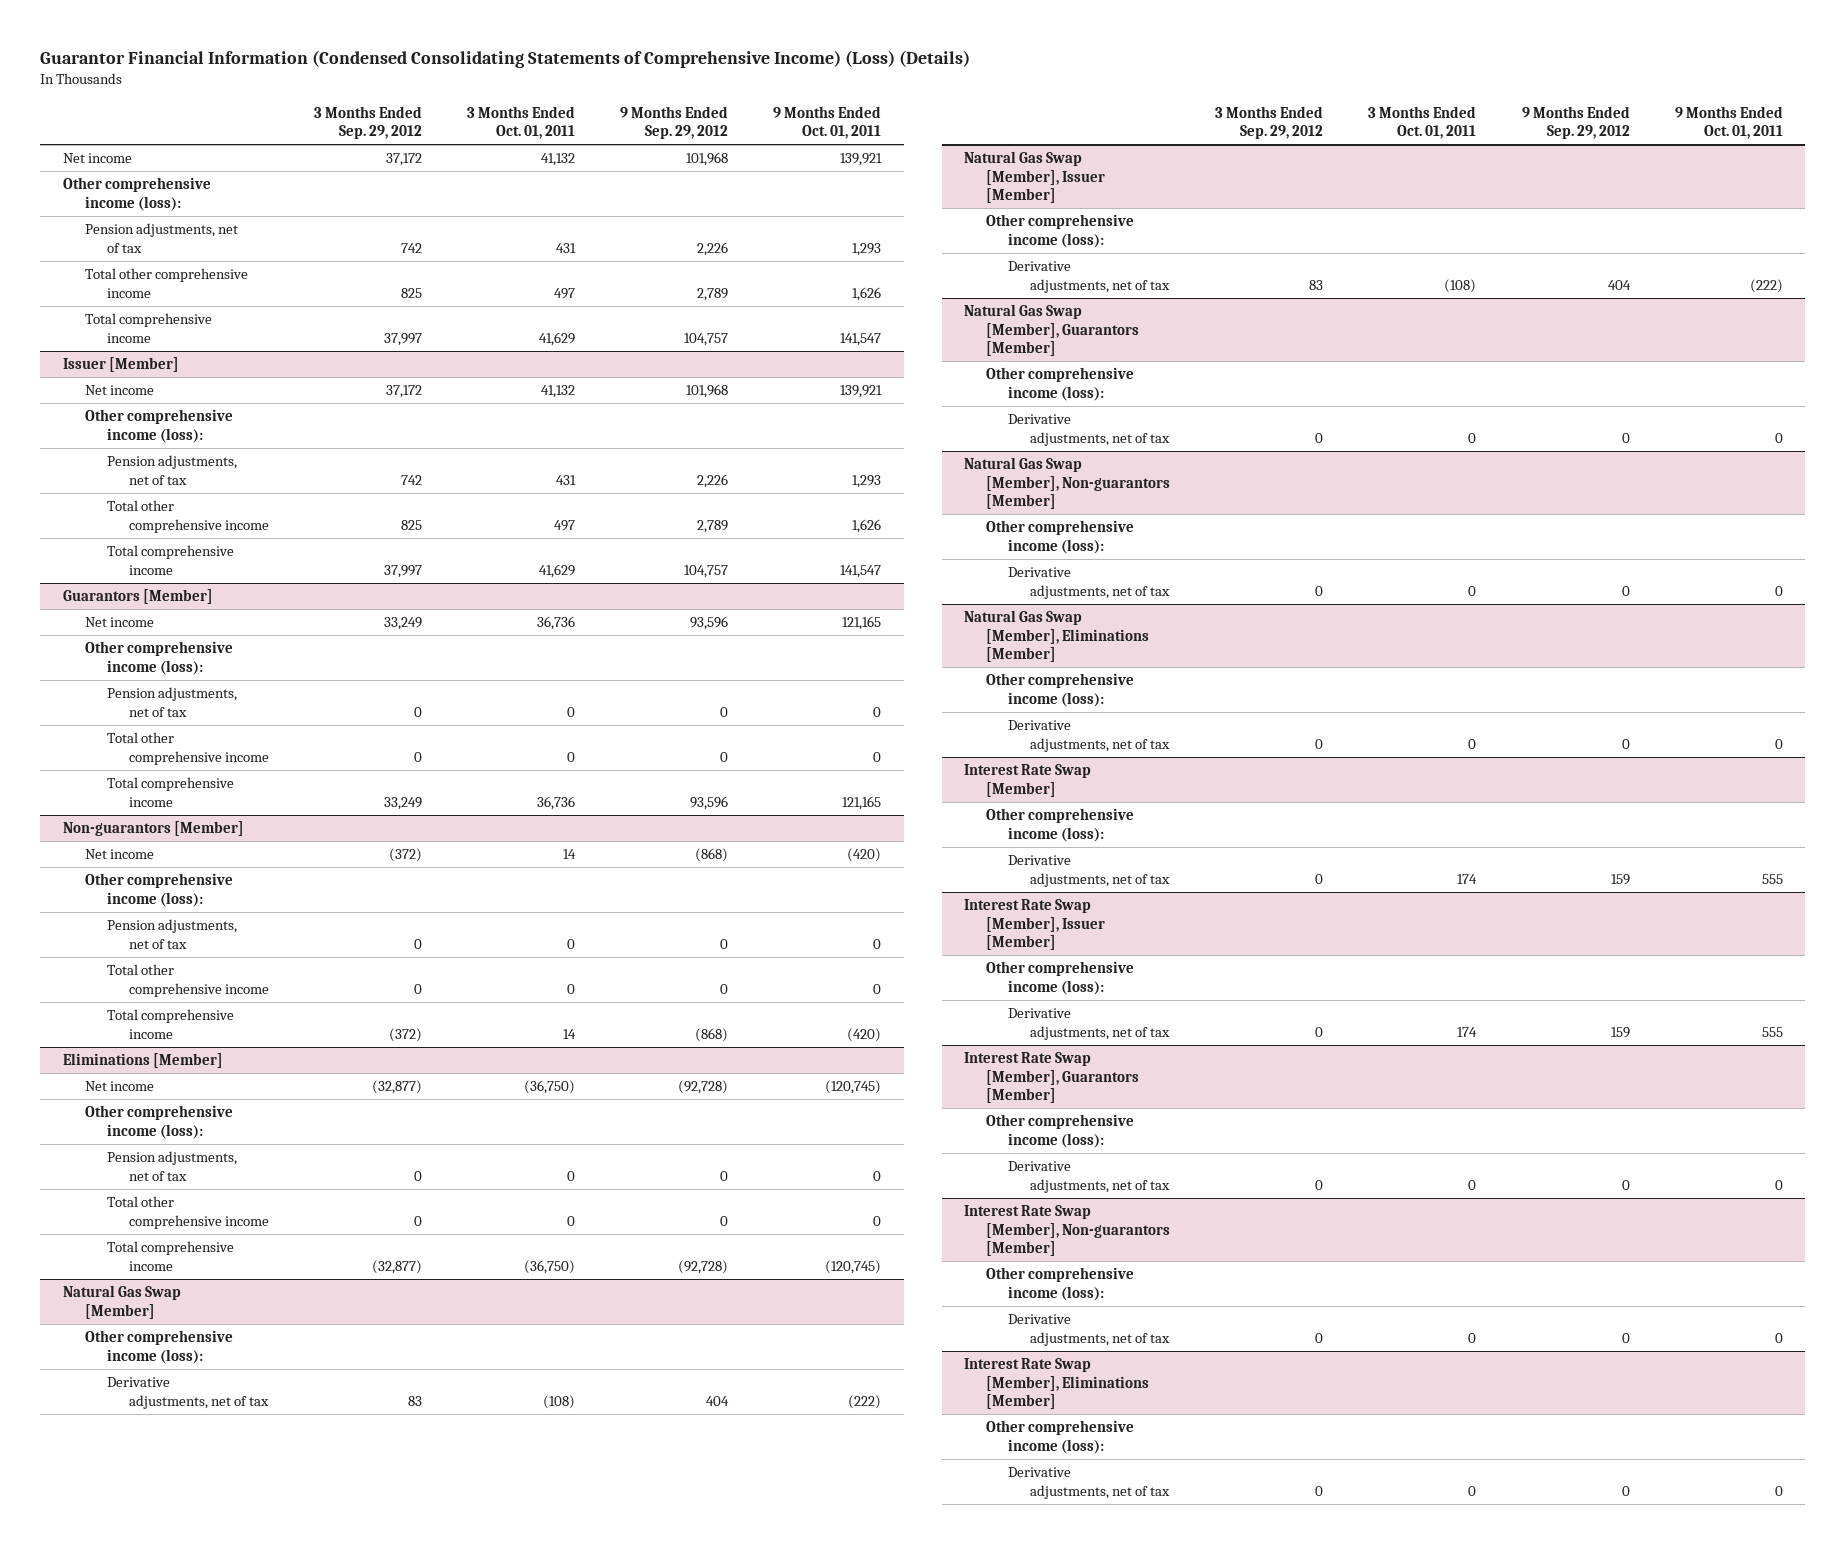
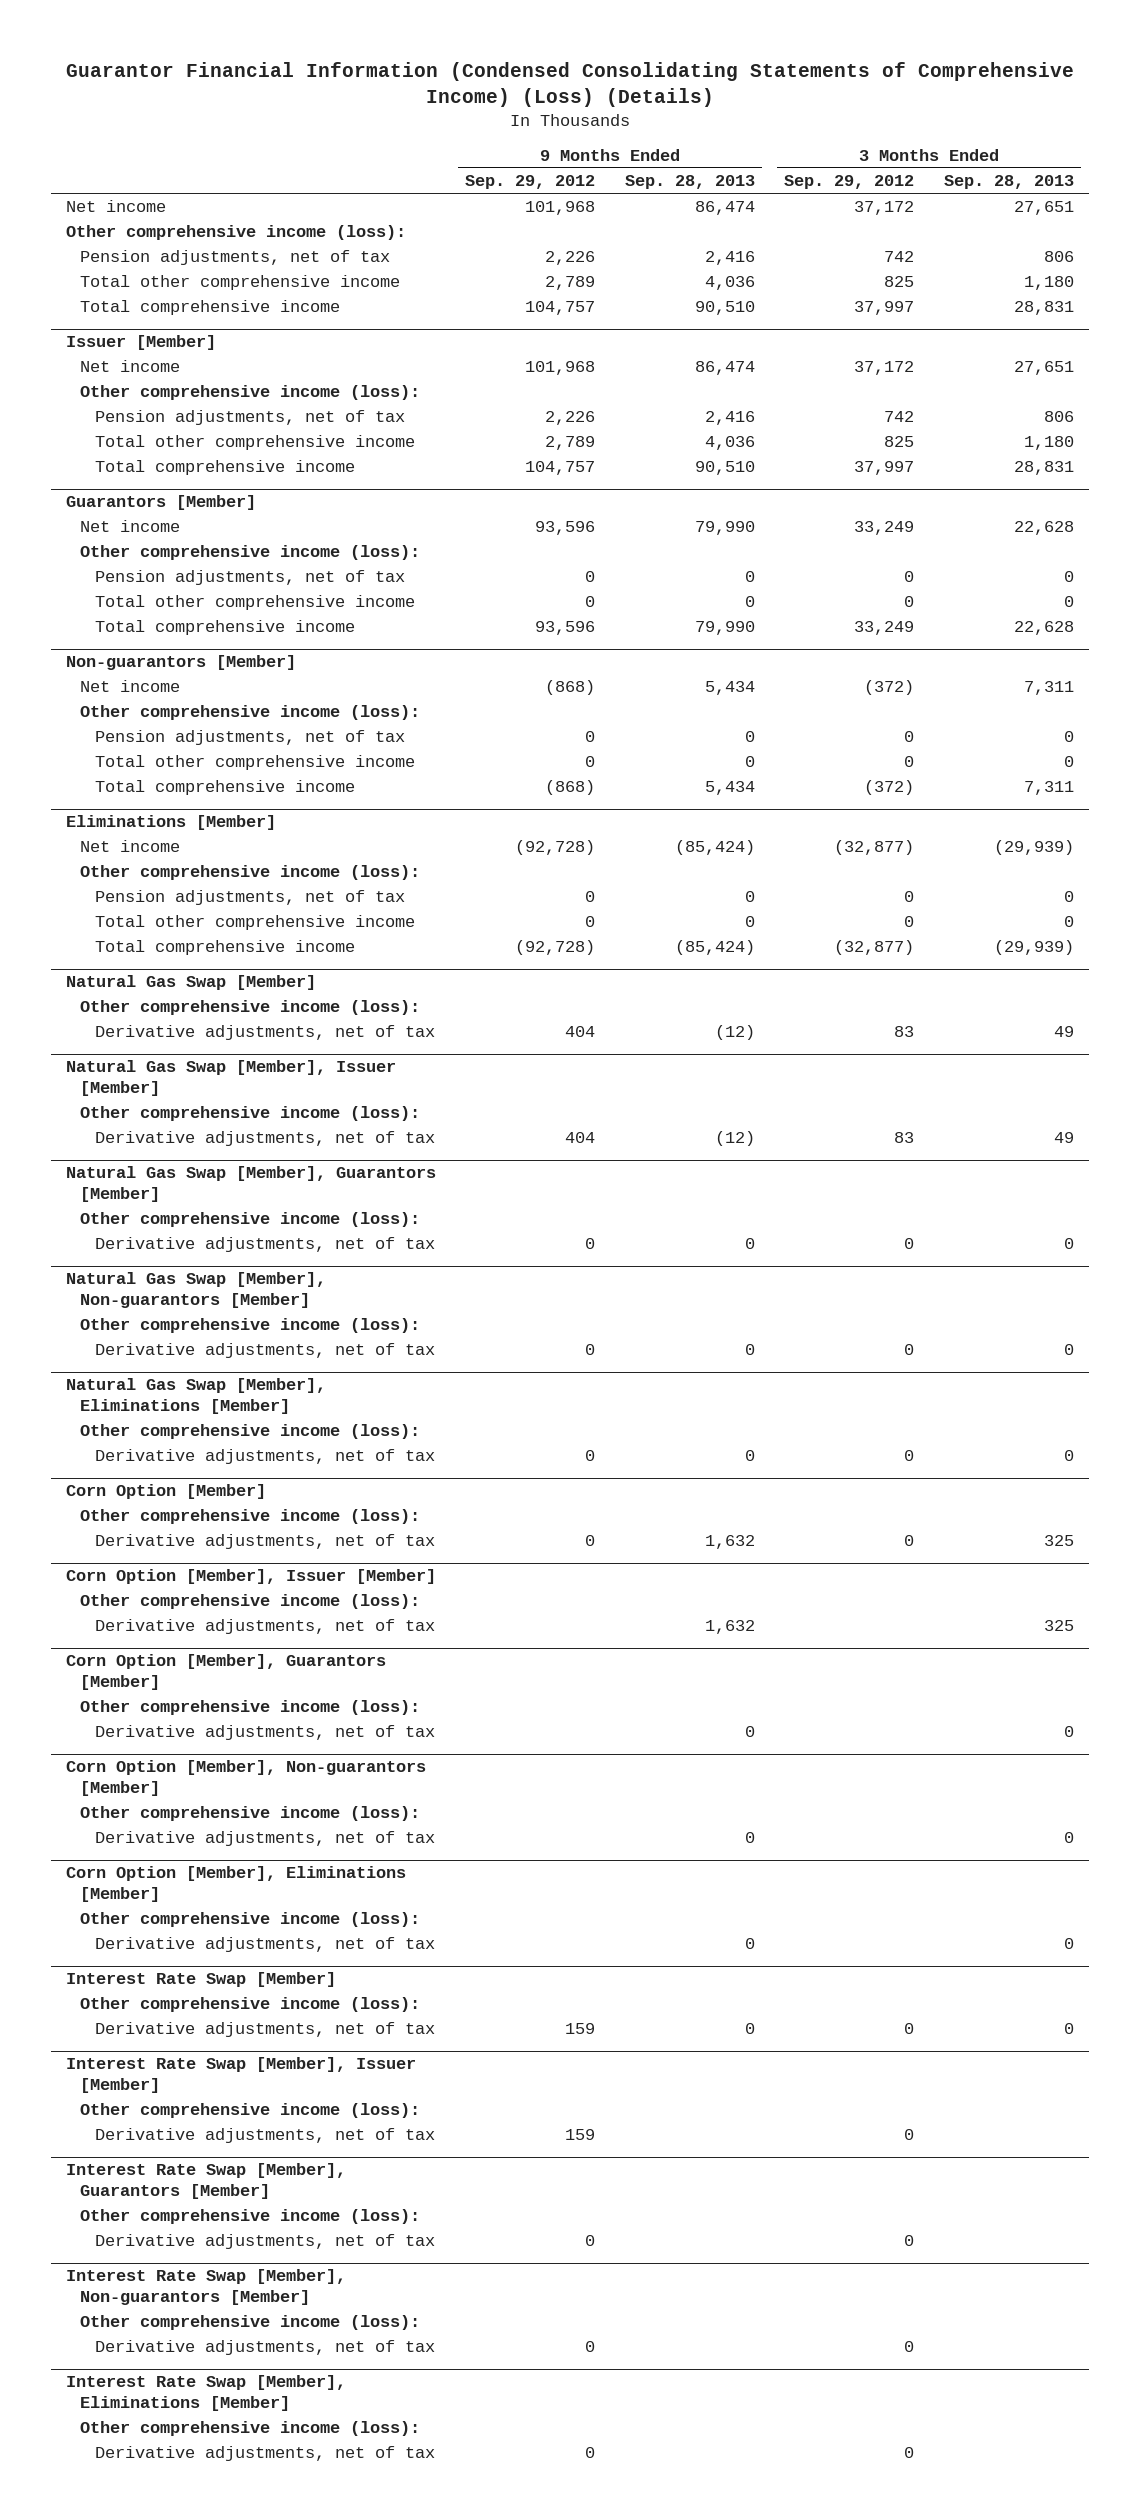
- | 3 Months Ended Sep. 29, 2012 | 3 Months Ended Oct. 01, 2011 | 9 Months Ended Sep. 29, 2012 | 9 Months Ended Oct. 01, 2011
+ | 9 Months Ended Sep. 29, 2012 | 9 Months Ended Sep. 28, 2013 | 3 Months Ended Sep. 29, 2012 | 3 Months Ended Sep. 28, 2013
+ Corn Option [Member]
+ Other comprehensive income (loss):
+ Derivative adjustments, net of tax | 0 | 1,632 | 0 | 325
+ Corn Option [Member], Issuer [Member]
+ Other comprehensive income (loss):
+ Derivative adjustments, net of tax | | 1,632 | | 325
+ Corn Option [Member], Guarantors [Member]
+ Other comprehensive income (loss):
+ Derivative adjustments, net of tax | | 0 | | 0
+ Corn Option [Member], Non-guarantors [Member]
+ Other comprehensive income (loss):
+ Derivative adjustments, net of tax | | 0 | | 0
+ Corn Option [Member], Eliminations [Member]
+ Other comprehensive income (loss):
+ Derivative adjustments, net of tax | | 0 | | 0

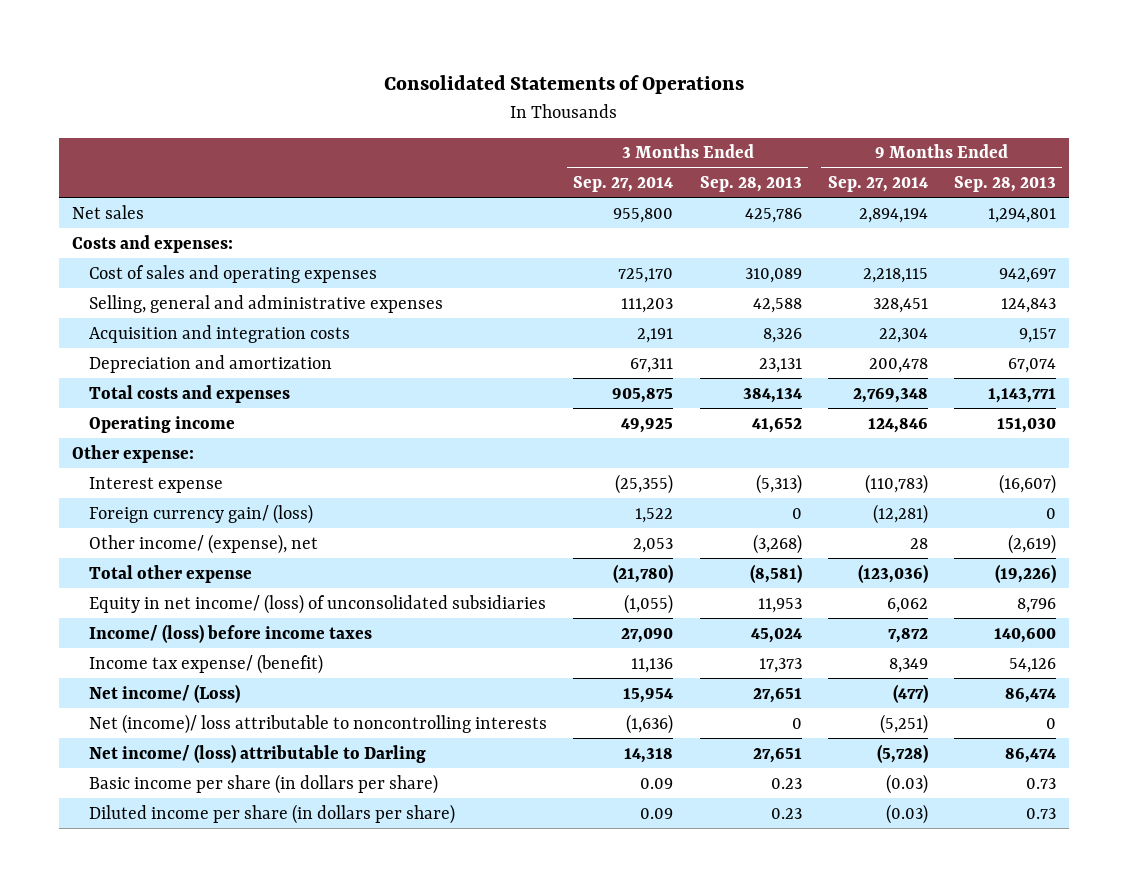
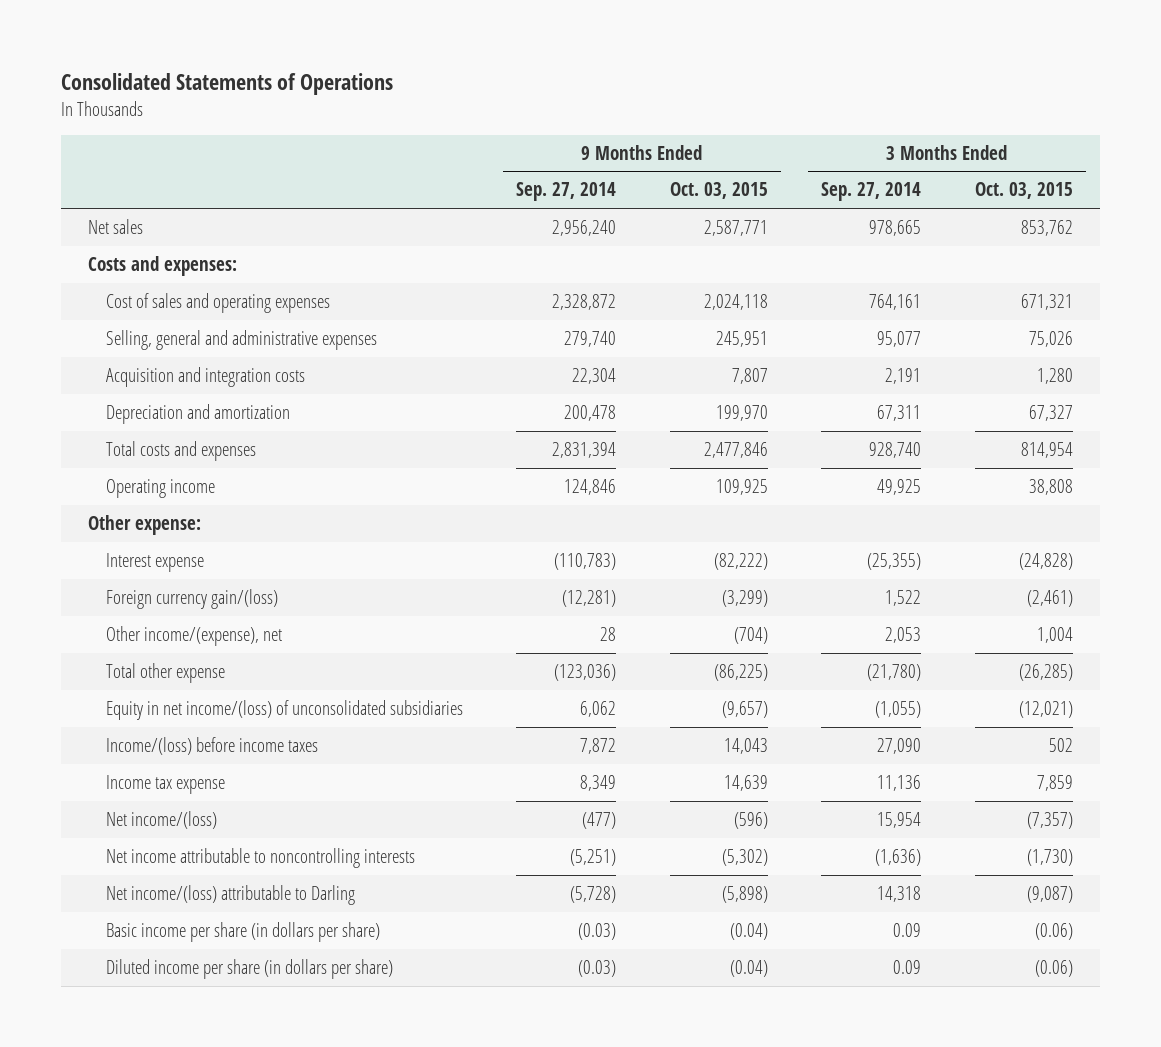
- | 3 Months Ended Sep. 27, 2014 | 3 Months Ended Sep. 28, 2013 | 9 Months Ended Sep. 27, 2014 | 9 Months Ended Sep. 28, 2013
+ | 9 Months Ended Sep. 27, 2014 | 9 Months Ended Oct. 03, 2015 | 3 Months Ended Sep. 27, 2014 | 3 Months Ended Oct. 03, 2015
- Net sales | 955,800 | 425,786 | 2,894,194 | 1,294,801
+ Net sales | 2,956,240 | 2,587,771 | 978,665 | 853,762
- Cost of sales and operating expenses | 725,170 | 310,089 | 2,218,115 | 942,697
- Selling, general and administrative expenses | 111,203 | 42,588 | 328,451 | 124,843
+ Cost of sales and operating expenses | 2,328,872 | 2,024,118 | 764,161 | 671,321
+ Selling, general and administrative expenses | 279,740 | 245,951 | 95,077 | 75,026
- Total costs and expenses | 905,875 | 384,134 | 2,769,348 | 1,143,771
+ Total costs and expenses | 2,831,394 | 2,477,846 | 928,740 | 814,954
- Foreign currency gain/ (loss) | 1,522 | 0 | (12,281) | 0
- Other income/ (expense), net | 2,053 | (3,268) | 28 | (2,619)
+ Foreign currency gain/(loss) | (12,281) | (3,299) | 1,522 | (2,461)
+ Other income/(expense), net | 28 | (704) | 2,053 | 1,004
- Equity in net income/ (loss) of unconsolidated subsidiaries | (1,055) | 11,953 | 6,062 | 8,796
- Income/ (loss) before income taxes | 27,090 | 45,024 | 7,872 | 140,600
- Income tax expense/ (benefit) | 11,136 | 17,373 | 8,349 | 54,126
- Net income/ (Loss) | 15,954 | 27,651 | (477) | 86,474
- Net (income)/ loss attributable to noncontrolling interests | (1,636) | 0 | (5,251) | 0
- Net income/ (loss) attributable to Darling | 14,318 | 27,651 | (5,728) | 86,474
+ Equity in net income/(loss) of unconsolidated subsidiaries | 6,062 | (9,657) | (1,055) | (12,021)
+ Income/(loss) before income taxes | 7,872 | 14,043 | 27,090 | 502
+ Income tax expense | 8,349 | 14,639 | 11,136 | 7,859
+ Net income/(loss) | (477) | (596) | 15,954 | (7,357)
+ Net income attributable to noncontrolling interests | (5,251) | (5,302) | (1,636) | (1,730)
+ Net income/(loss) attributable to Darling | (5,728) | (5,898) | 14,318 | (9,087)

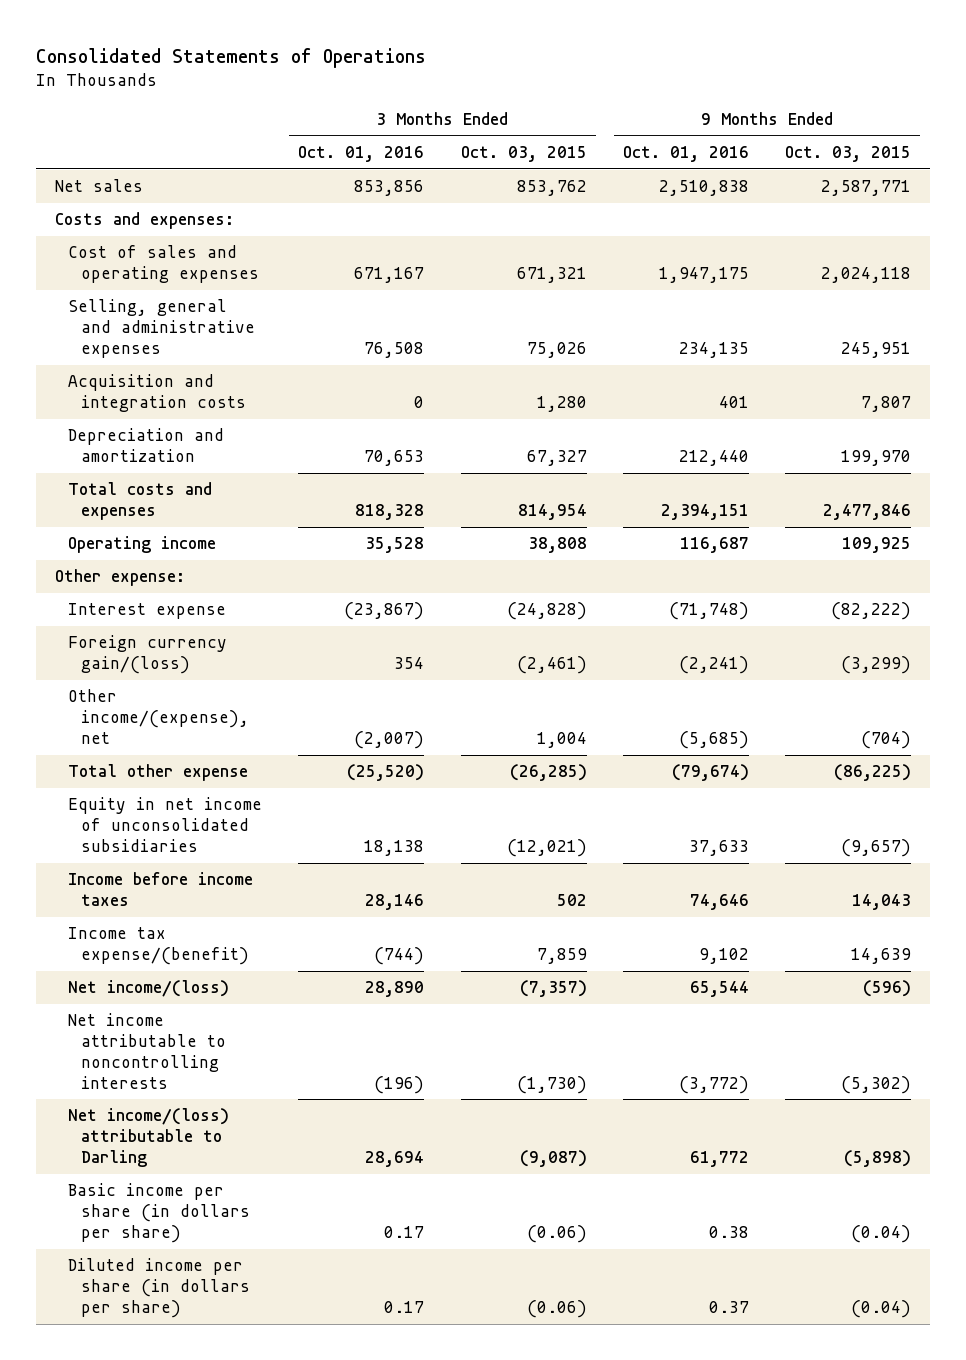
- | 9 Months Ended Sep. 27, 2014 | 9 Months Ended Oct. 03, 2015 | 3 Months Ended Sep. 27, 2014 | 3 Months Ended Oct. 03, 2015
+ | 3 Months Ended Oct. 01, 2016 | 3 Months Ended Oct. 03, 2015 | 9 Months Ended Oct. 01, 2016 | 9 Months Ended Oct. 03, 2015
- Equity in net income/(loss) of unconsolidated subsidiaries | 6,062 | (9,657) | (1,055) | (12,021)
- Income/(loss) before income taxes | 7,872 | 14,043 | 27,090 | 502
- Income tax expense | 8,349 | 14,639 | 11,136 | 7,859
+ Equity in net income of unconsolidated subsidiaries | 18,138 | (12,021) | 37,633 | (9,657)
+ Income before income taxes | 28,146 | 502 | 74,646 | 14,043
+ Income tax expense/(benefit) | (744) | 7,859 | 9,102 | 14,639

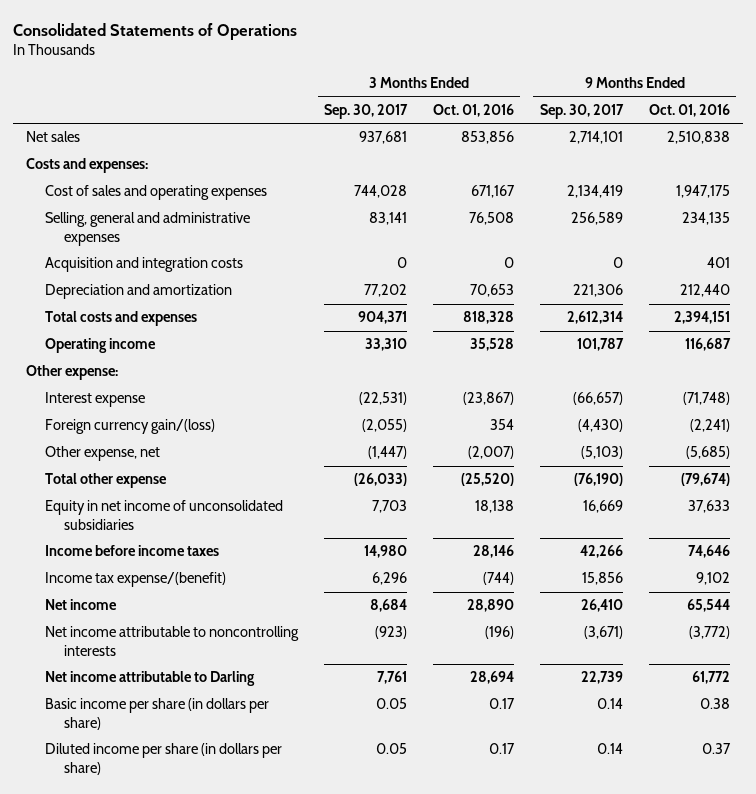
- | 3 Months Ended Oct. 01, 2016 | 3 Months Ended Oct. 03, 2015 | 9 Months Ended Oct. 01, 2016 | 9 Months Ended Oct. 03, 2015
+ | 3 Months Ended Sep. 30, 2017 | 3 Months Ended Oct. 01, 2016 | 9 Months Ended Sep. 30, 2017 | 9 Months Ended Oct. 01, 2016
- Other income/(expense), net | (2,007) | 1,004 | (5,685) | (704)
+ Other expense, net | (1,447) | (2,007) | (5,103) | (5,685)
- Net income/(loss) | 28,890 | (7,357) | 65,544 | (596)
+ Net income | 8,684 | 28,890 | 26,410 | 65,544
- Net income/(loss) attributable to Darling | 28,694 | (9,087) | 61,772 | (5,898)
+ Net income attributable to Darling | 7,761 | 28,694 | 22,739 | 61,772

